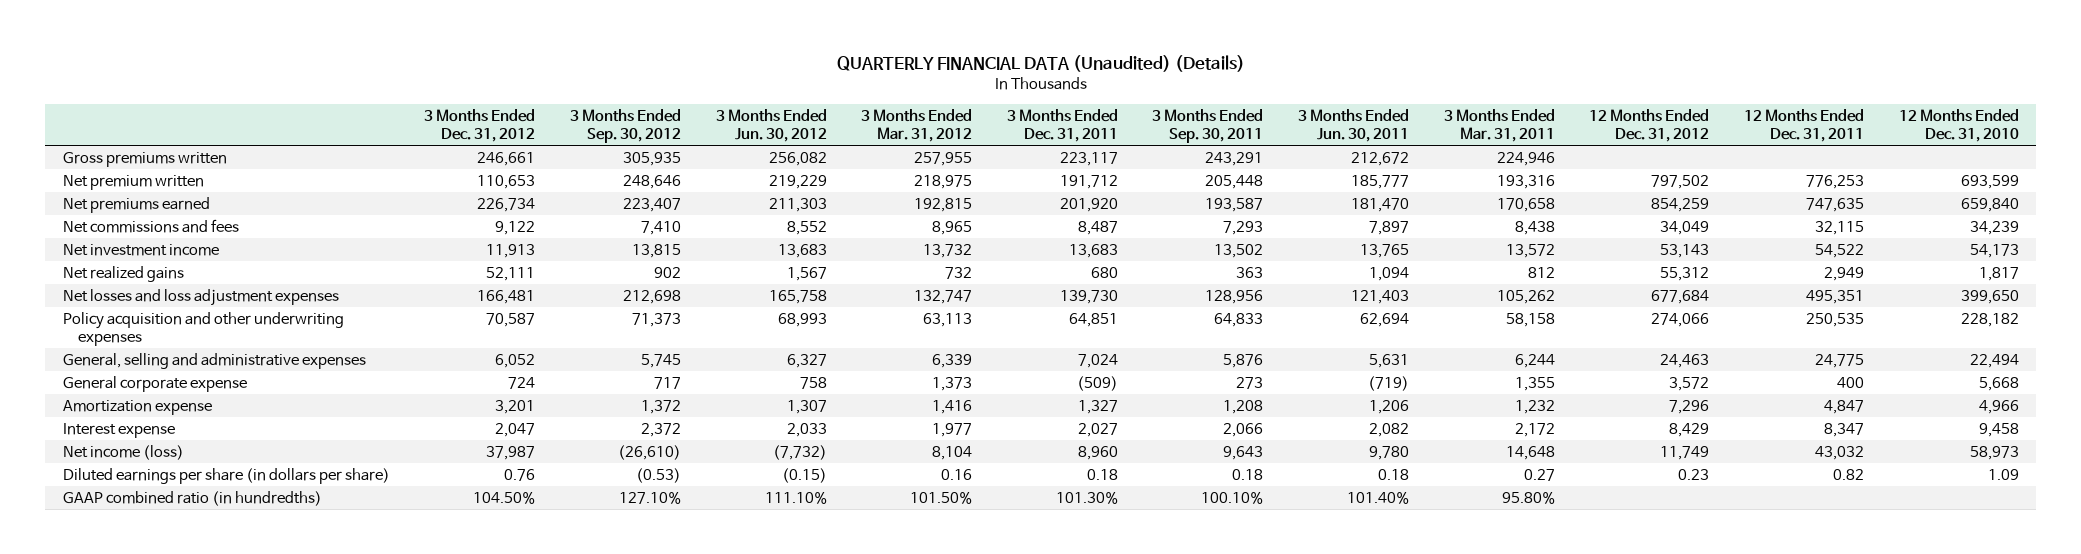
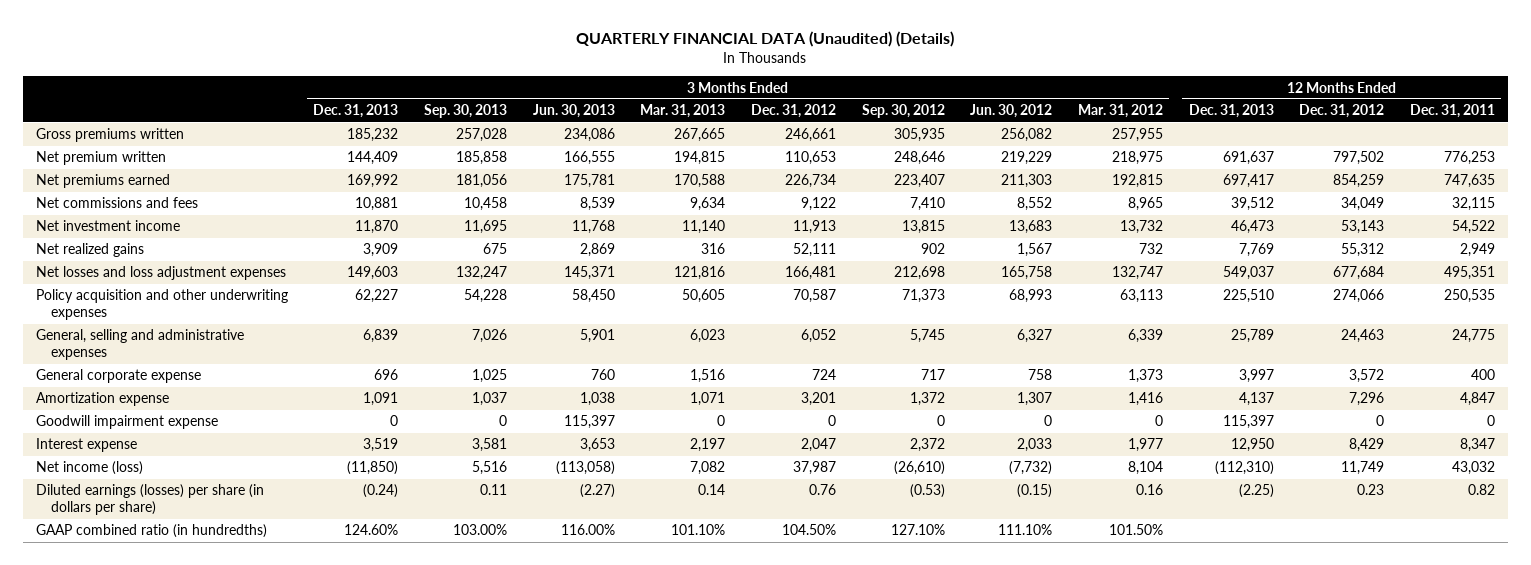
- | 3 Months Ended Dec. 31, 2012 | 3 Months Ended Sep. 30, 2012 | 3 Months Ended Jun. 30, 2012 | 3 Months Ended Mar. 31, 2012 | 3 Months Ended Dec. 31, 2011 | 3 Months Ended Sep. 30, 2011 | 3 Months Ended Jun. 30, 2011 | 3 Months Ended Mar. 31, 2011 | 12 Months Ended Dec. 31, 2012 | 12 Months Ended Dec. 31, 2011 | 12 Months Ended Dec. 31, 2010
+ | 3 Months Ended Dec. 31, 2013 | 3 Months Ended Sep. 30, 2013 | 3 Months Ended Jun. 30, 2013 | 3 Months Ended Mar. 31, 2013 | 3 Months Ended Dec. 31, 2012 | 3 Months Ended Sep. 30, 2012 | 3 Months Ended Jun. 30, 2012 | 3 Months Ended Mar. 31, 2012 | 12 Months Ended Dec. 31, 2013 | 12 Months Ended Dec. 31, 2012 | 12 Months Ended Dec. 31, 2011
+ Goodwill impairment expense | 0 | 0 | 115,397 | 0 | 0 | 0 | 0 | 0 | 115,397 | 0 | 0
- Diluted earnings per share (in dollars per share) | 0.76 | (0.53) | (0.15) | 0.16 | 0.18 | 0.18 | 0.18 | 0.27 | 0.23 | 0.82 | 1.09
+ Diluted earnings (losses) per share (in dollars per share) | (0.24) | 0.11 | (2.27) | 0.14 | 0.76 | (0.53) | (0.15) | 0.16 | (2.25) | 0.23 | 0.82

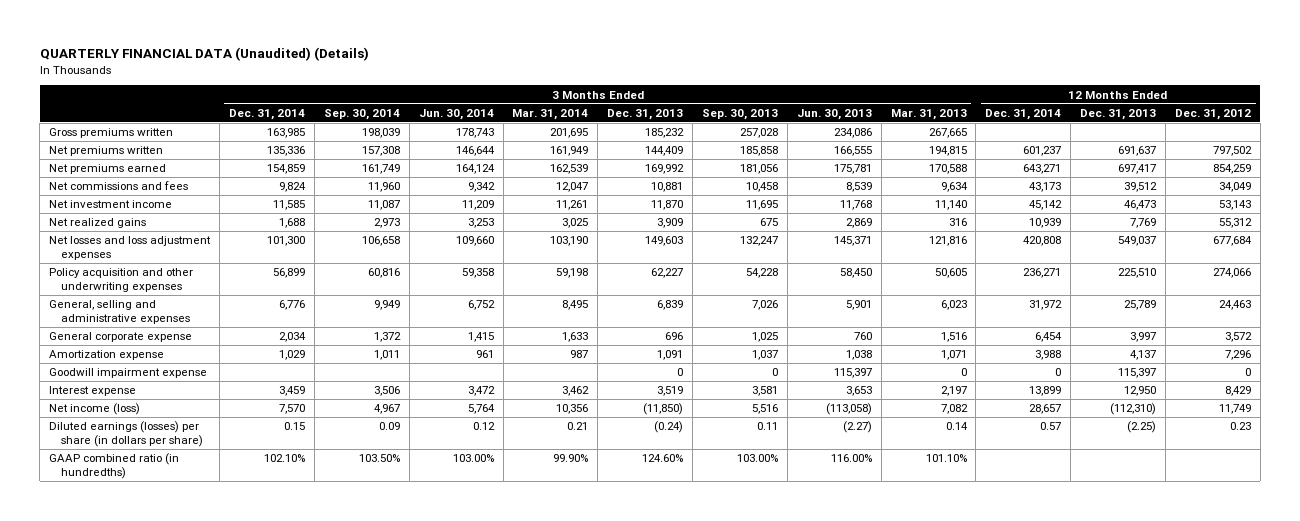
- | 3 Months Ended Dec. 31, 2013 | 3 Months Ended Sep. 30, 2013 | 3 Months Ended Jun. 30, 2013 | 3 Months Ended Mar. 31, 2013 | 3 Months Ended Dec. 31, 2012 | 3 Months Ended Sep. 30, 2012 | 3 Months Ended Jun. 30, 2012 | 3 Months Ended Mar. 31, 2012 | 12 Months Ended Dec. 31, 2013 | 12 Months Ended Dec. 31, 2012 | 12 Months Ended Dec. 31, 2011
+ | 3 Months Ended Dec. 31, 2014 | 3 Months Ended Sep. 30, 2014 | 3 Months Ended Jun. 30, 2014 | 3 Months Ended Mar. 31, 2014 | 3 Months Ended Dec. 31, 2013 | 3 Months Ended Sep. 30, 2013 | 3 Months Ended Jun. 30, 2013 | 3 Months Ended Mar. 31, 2013 | 12 Months Ended Dec. 31, 2014 | 12 Months Ended Dec. 31, 2013 | 12 Months Ended Dec. 31, 2012
- Net premium written | 144,409 | 185,858 | 166,555 | 194,815 | 110,653 | 248,646 | 219,229 | 218,975 | 691,637 | 797,502 | 776,253
+ Net premiums written | 135,336 | 157,308 | 146,644 | 161,949 | 144,409 | 185,858 | 166,555 | 194,815 | 601,237 | 691,637 | 797,502

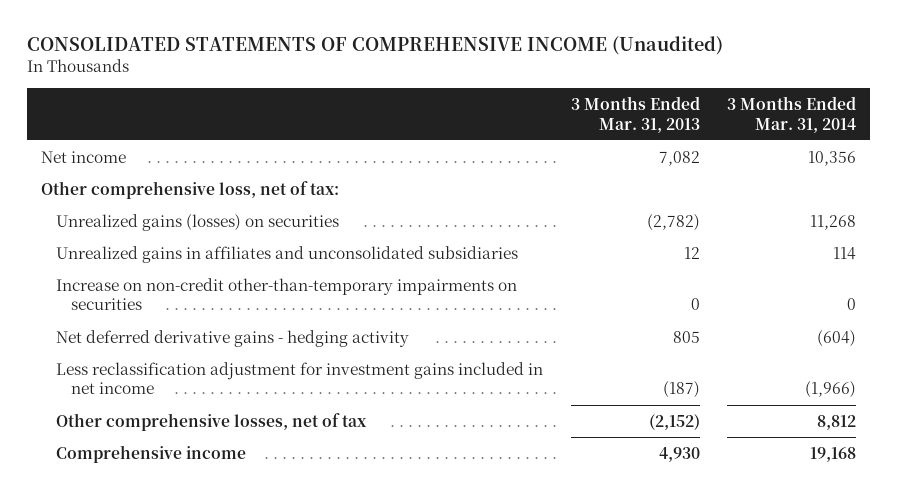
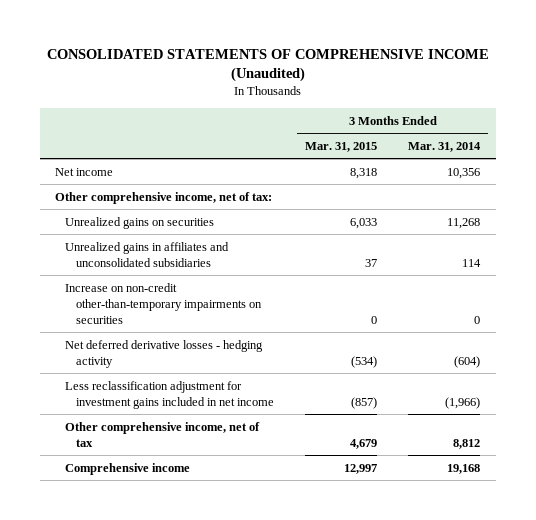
- | 3 Months Ended Mar. 31, 2013 | 3 Months Ended Mar. 31, 2014
+ | 3 Months Ended Mar. 31, 2015 | 3 Months Ended Mar. 31, 2014
- Other comprehensive loss, net of tax:
- Unrealized gains (losses) on securities | (2,782) | 11,268
+ Other comprehensive income, net of tax:
+ Unrealized gains on securities | 6,033 | 11,268
- Net deferred derivative gains - hedging activity | 805 | (604)
+ Net deferred derivative losses - hedging activity | (534) | (604)
- Other comprehensive losses, net of tax | (2,152) | 8,812
+ Other comprehensive income, net of tax | 4,679 | 8,812

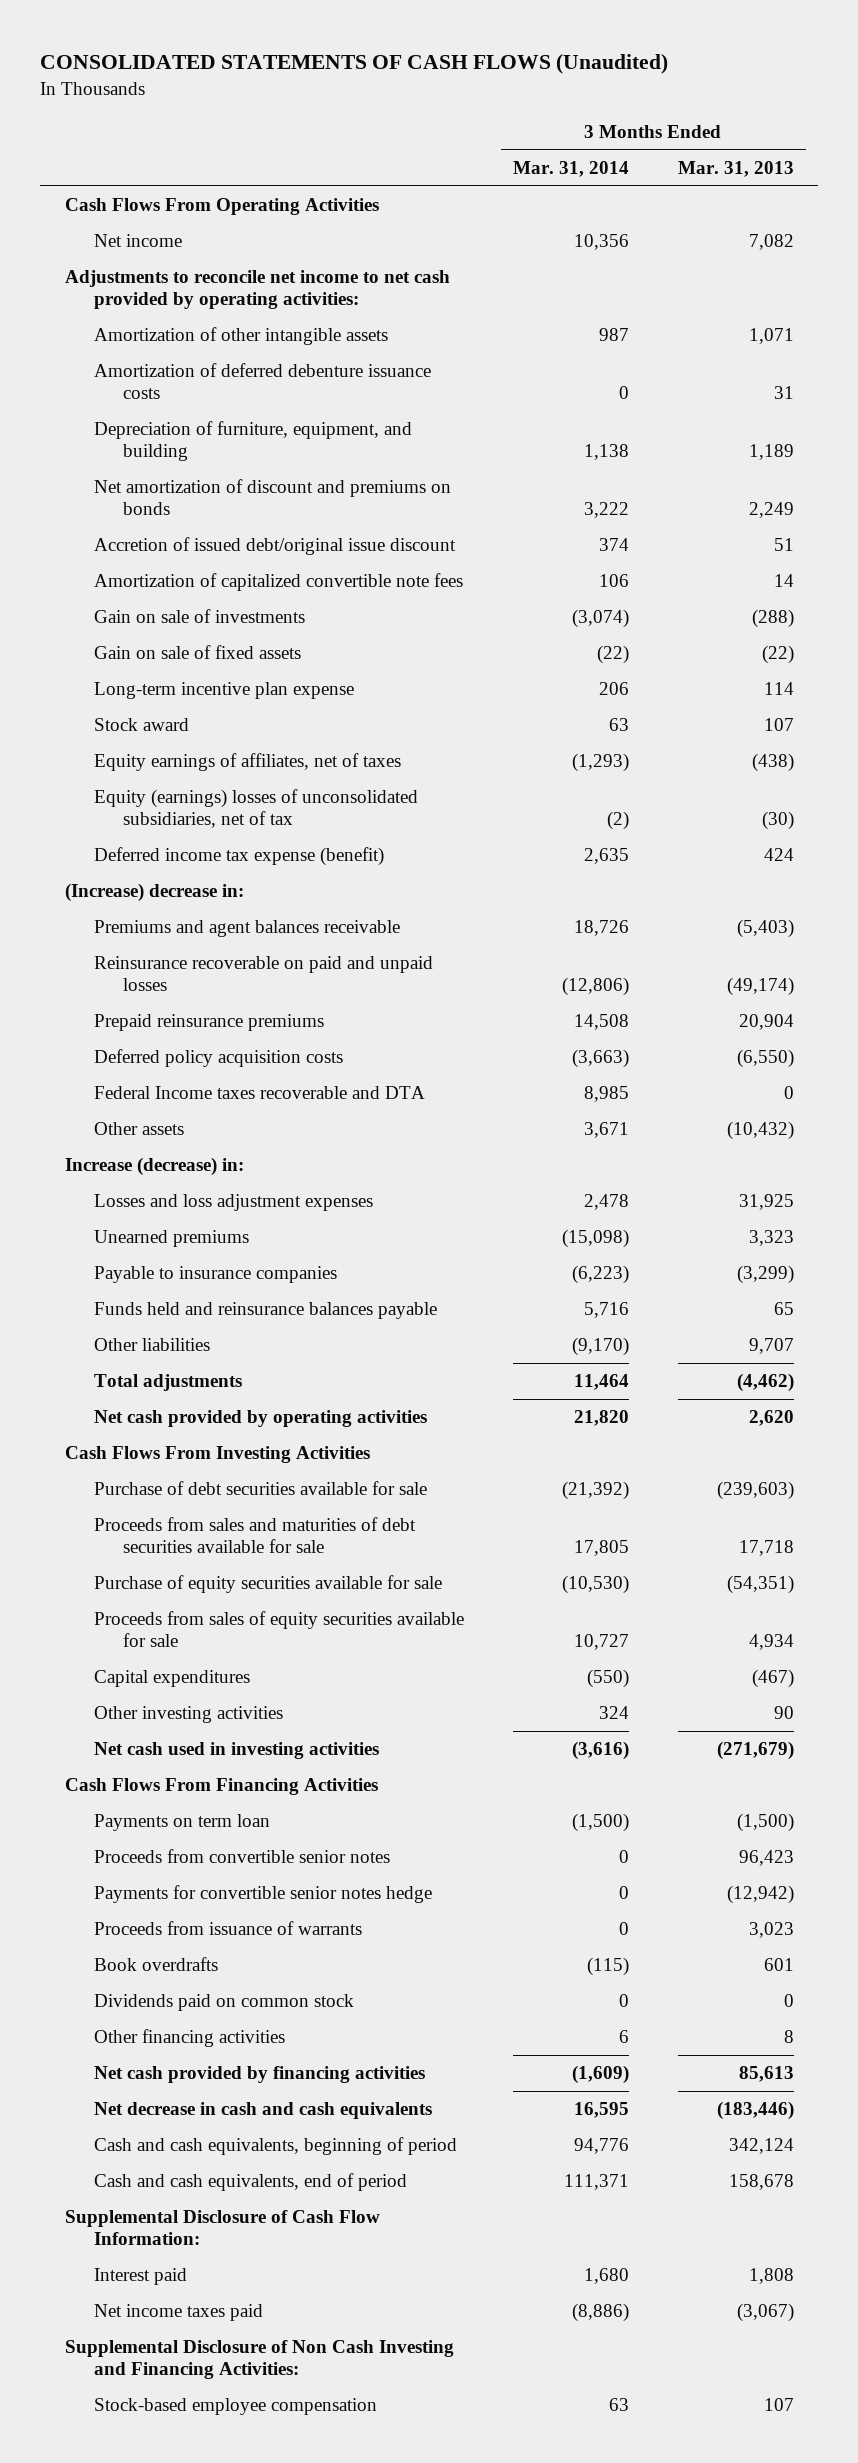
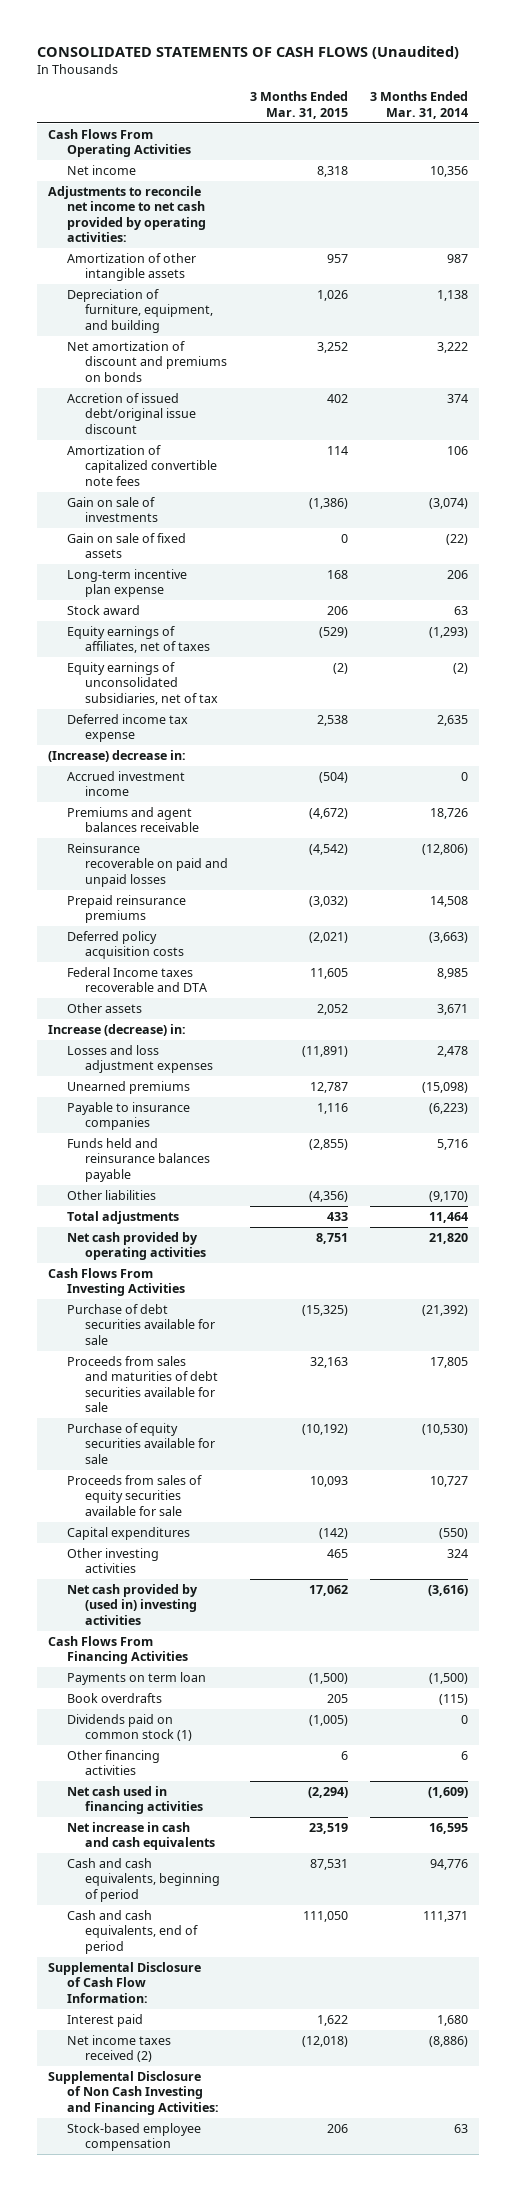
- | 3 Months Ended Mar. 31, 2014 | 3 Months Ended Mar. 31, 2013
+ | 3 Months Ended Mar. 31, 2015 | 3 Months Ended Mar. 31, 2014
- Amortization of deferred debenture issuance costs | 0 | 31
- Equity (earnings) losses of unconsolidated subsidiaries, net of tax | (2) | (30)
- Deferred income tax expense (benefit) | 2,635 | 424
+ Equity earnings of unconsolidated subsidiaries, net of tax | (2) | (2)
+ Deferred income tax expense | 2,538 | 2,635
+ Accrued investment income | (504) | 0
- Net cash used in investing activities | (3,616) | (271,679)
+ Net cash provided by (used in) investing activities | 17,062 | (3,616)
- Proceeds from convertible senior notes | 0 | 96,423
- Payments for convertible senior notes hedge | 0 | (12,942)
- Proceeds from issuance of warrants | 0 | 3,023
- Dividends paid on common stock | 0 | 0
+ Dividends paid on common stock (1) | (1,005) | 0
- Net cash provided by financing activities | (1,609) | 85,613
- Net decrease in cash and cash equivalents | 16,595 | (183,446)
+ Net cash used in financing activities | (2,294) | (1,609)
+ Net increase in cash and cash equivalents | 23,519 | 16,595
- Net income taxes paid | (8,886) | (3,067)
+ Net income taxes received (2) | (12,018) | (8,886)

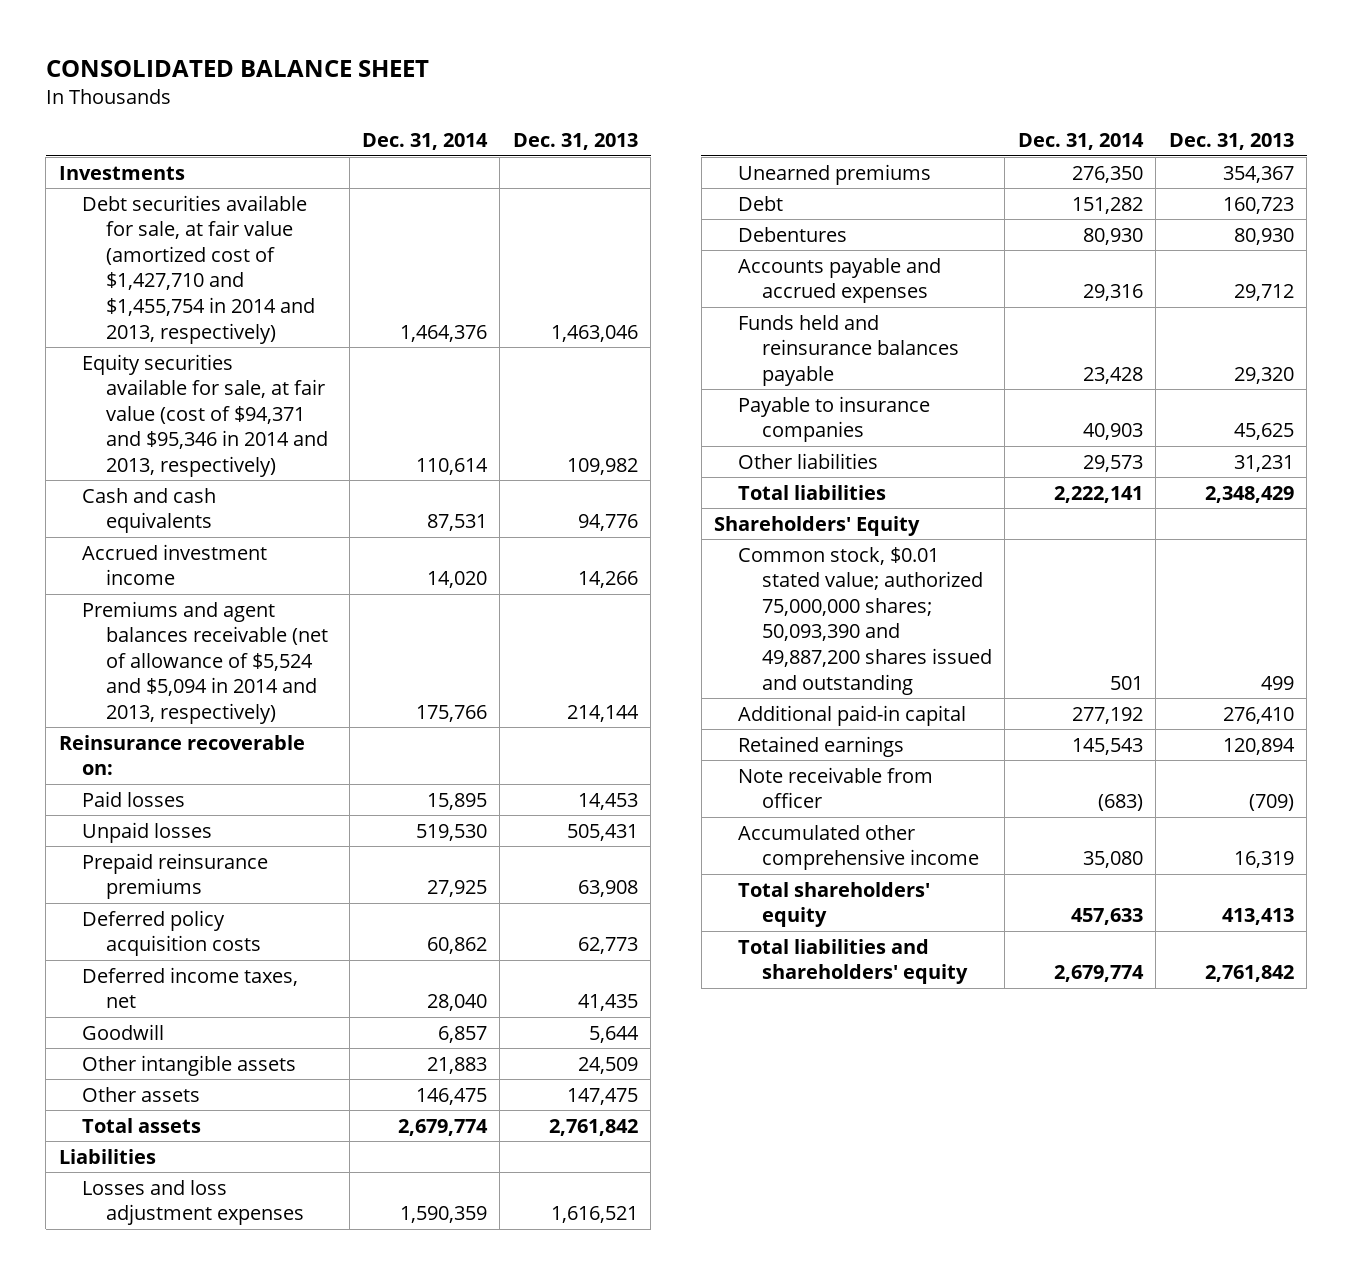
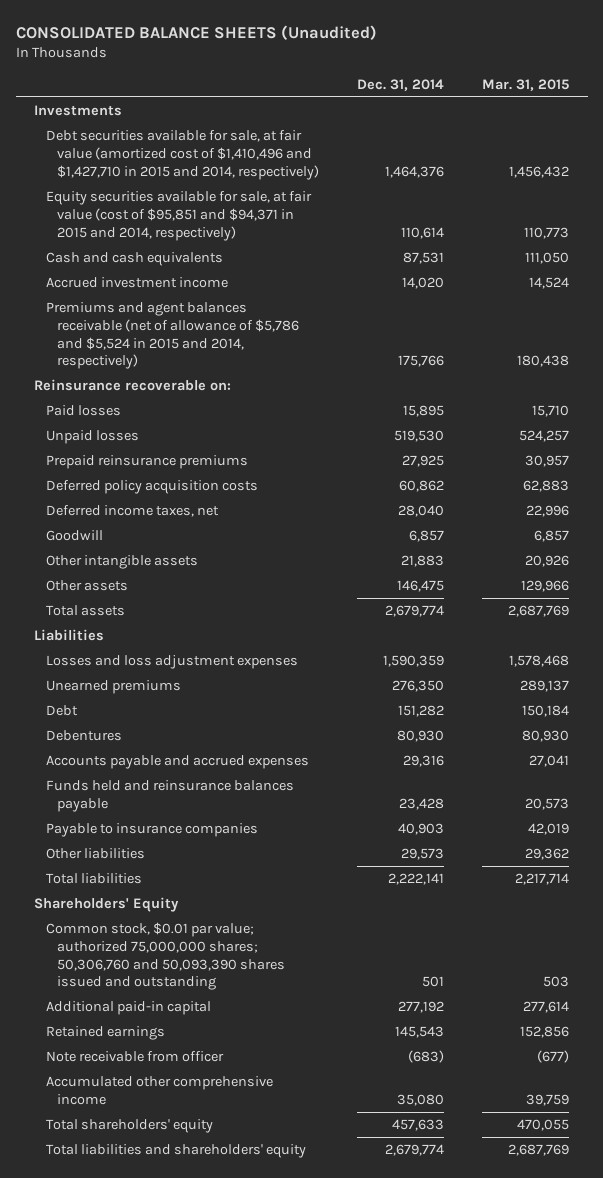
- CONSOLIDATED BALANCE SHEET
+ CONSOLIDATED BALANCE SHEETS (Unaudited)
- | Dec. 31, 2014 | Dec. 31, 2013
+ | Dec. 31, 2014 | Mar. 31, 2015
- Debt securities available for sale, at fair value (amortized cost of $1,427,710 and $1,455,754 in 2014 and 2013, respectively) | 1,464,376 | 1,463,046
- Equity securities available for sale, at fair value (cost of $94,371 and $95,346 in 2014 and 2013, respectively) | 110,614 | 109,982
+ Debt securities available for sale, at fair value (amortized cost of $1,410,496 and $1,427,710 in 2015 and 2014, respectively) | 1,464,376 | 1,456,432
+ Equity securities available for sale, at fair value (cost of $95,851 and $94,371 in 2015 and 2014, respectively) | 110,614 | 110,773
- Premiums and agent balances receivable (net of allowance of $5,524 and $5,094 in 2014 and 2013, respectively) | 175,766 | 214,144
+ Premiums and agent balances receivable (net of allowance of $5,786 and $5,524 in 2015 and 2014, respectively) | 175,766 | 180,438
- Common stock, $0.01 stated value; authorized 75,000,000 shares; 50,093,390 and 49,887,200 shares issued and outstanding | 501 | 499
+ Common stock, $0.01 par value; authorized 75,000,000 shares; 50,306,760 and 50,093,390 shares issued and outstanding | 501 | 503

